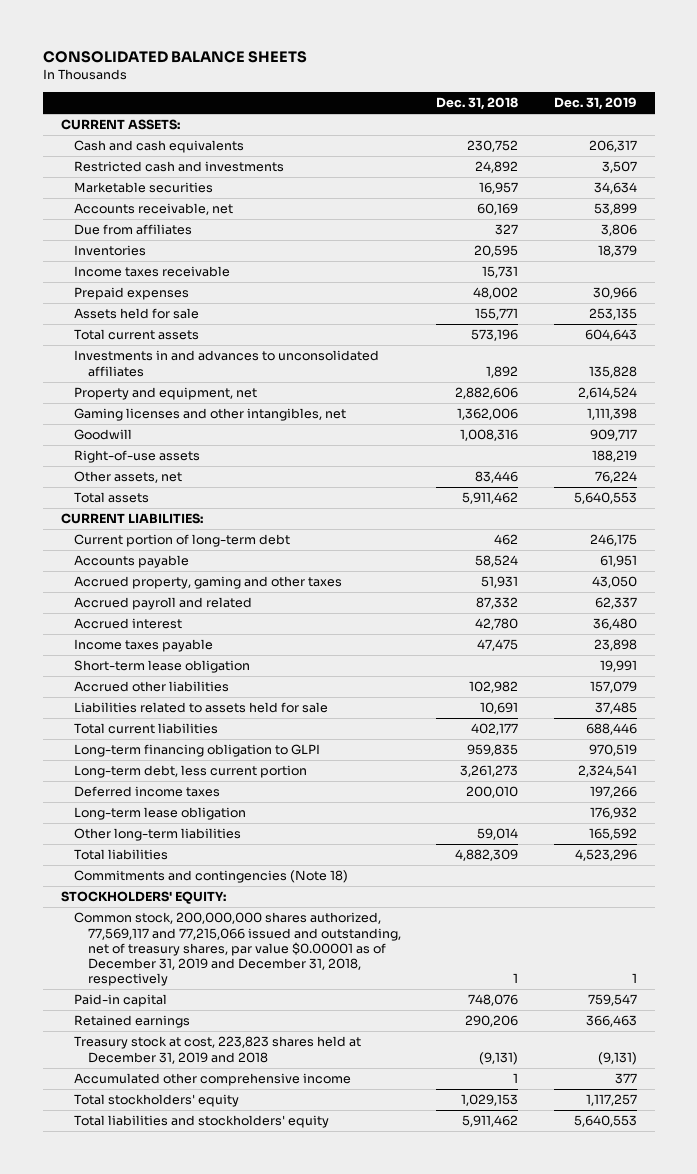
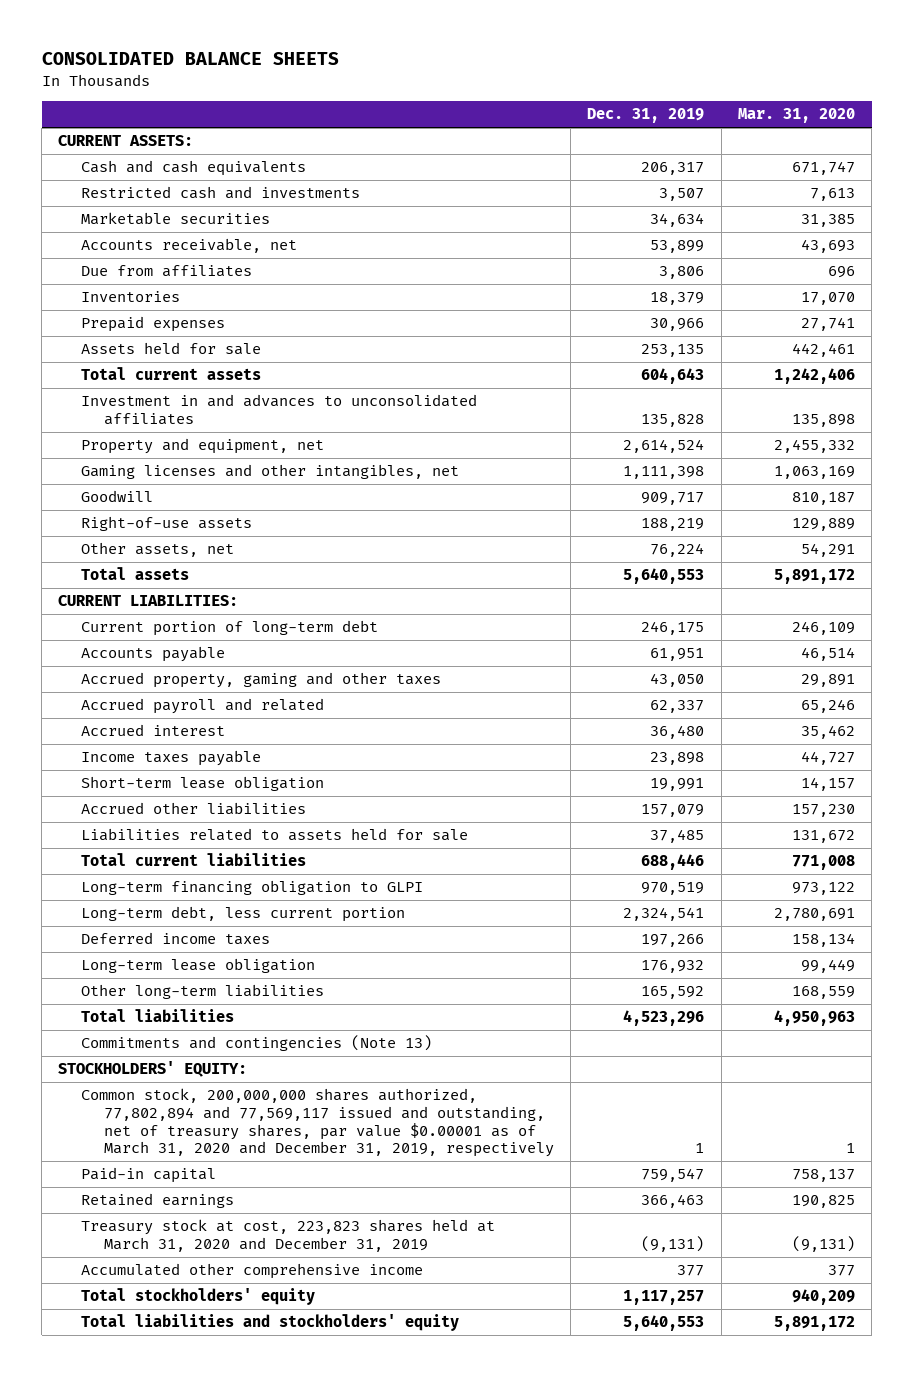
- | Dec. 31, 2018 | Dec. 31, 2019
+ | Dec. 31, 2019 | Mar. 31, 2020
- Income taxes receivable | 15,731 |
- Investments in and advances to unconsolidated affiliates | 1,892 | 135,828
+ Investment in and advances to unconsolidated affiliates | 135,828 | 135,898
- Commitments and contingencies (Note 18)
+ Commitments and contingencies (Note 13)
- Common stock, 200,000,000 shares authorized, 77,569,117 and 77,215,066 issued and outstanding, net of treasury shares, par value $0.00001 as of December 31, 2019 and December 31, 2018, respectively | 1 | 1
+ Common stock, 200,000,000 shares authorized, 77,802,894 and 77,569,117 issued and outstanding, net of treasury shares, par value $0.00001 as of March 31, 2020 and December 31, 2019, respectively | 1 | 1
- Treasury stock at cost, 223,823 shares held at December 31, 2019 and 2018 | (9,131) | (9,131)
+ Treasury stock at cost, 223,823 shares held at March 31, 2020 and December 31, 2019 | (9,131) | (9,131)

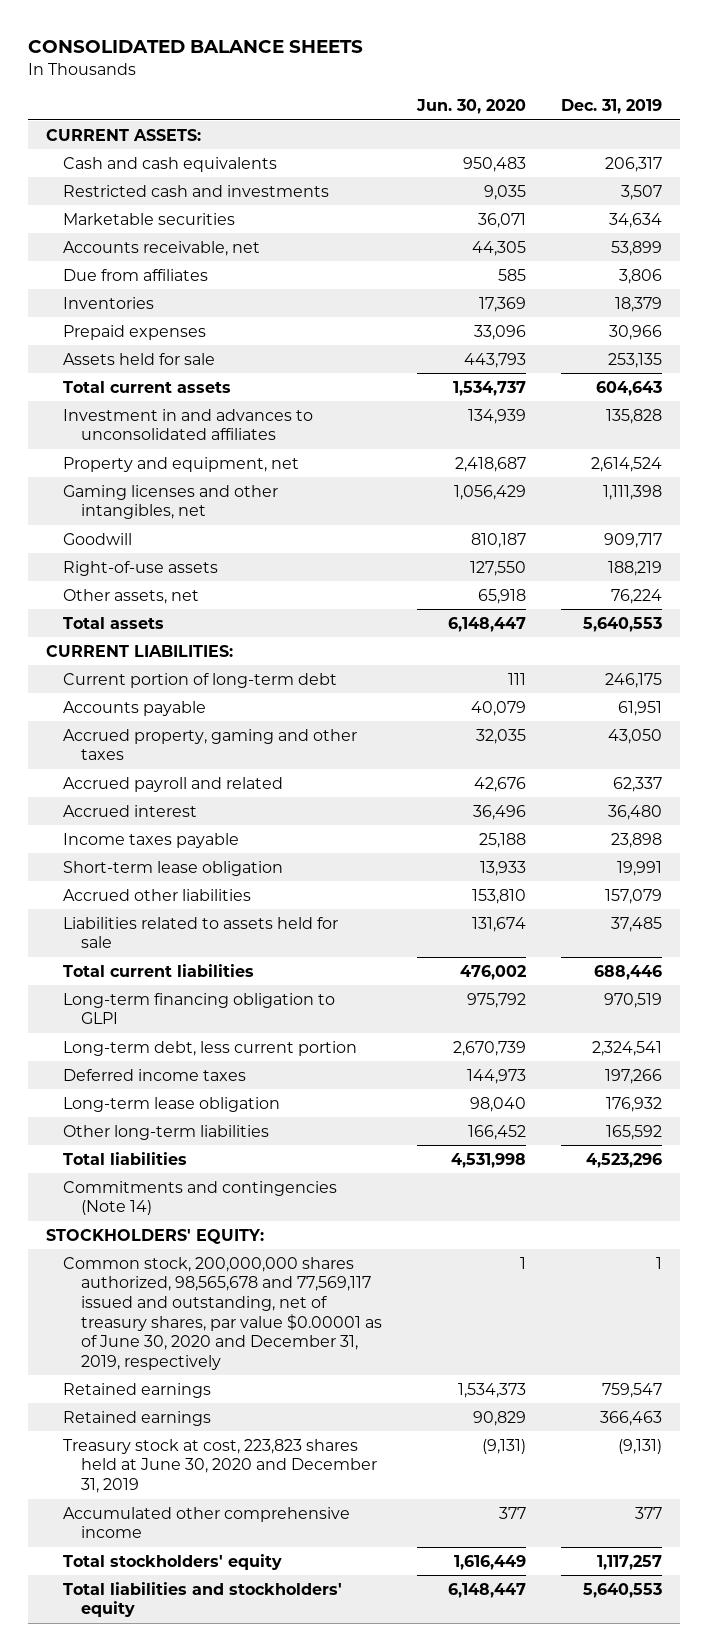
- | Dec. 31, 2019 | Mar. 31, 2020
+ | Jun. 30, 2020 | Dec. 31, 2019
- Commitments and contingencies (Note 13)
+ Commitments and contingencies (Note 14)
- Common stock, 200,000,000 shares authorized, 77,802,894 and 77,569,117 issued and outstanding, net of treasury shares, par value $0.00001 as of March 31, 2020 and December 31, 2019, respectively | 1 | 1
- Paid-in capital | 759,547 | 758,137
+ Common stock, 200,000,000 shares authorized, 98,565,678 and 77,569,117 issued and outstanding, net of treasury shares, par value $0.00001 as of June 30, 2020 and December 31, 2019, respectively | 1 | 1
+ Retained earnings | 1,534,373 | 759,547
- Treasury stock at cost, 223,823 shares held at March 31, 2020 and December 31, 2019 | (9,131) | (9,131)
+ Treasury stock at cost, 223,823 shares held at June 30, 2020 and December 31, 2019 | (9,131) | (9,131)

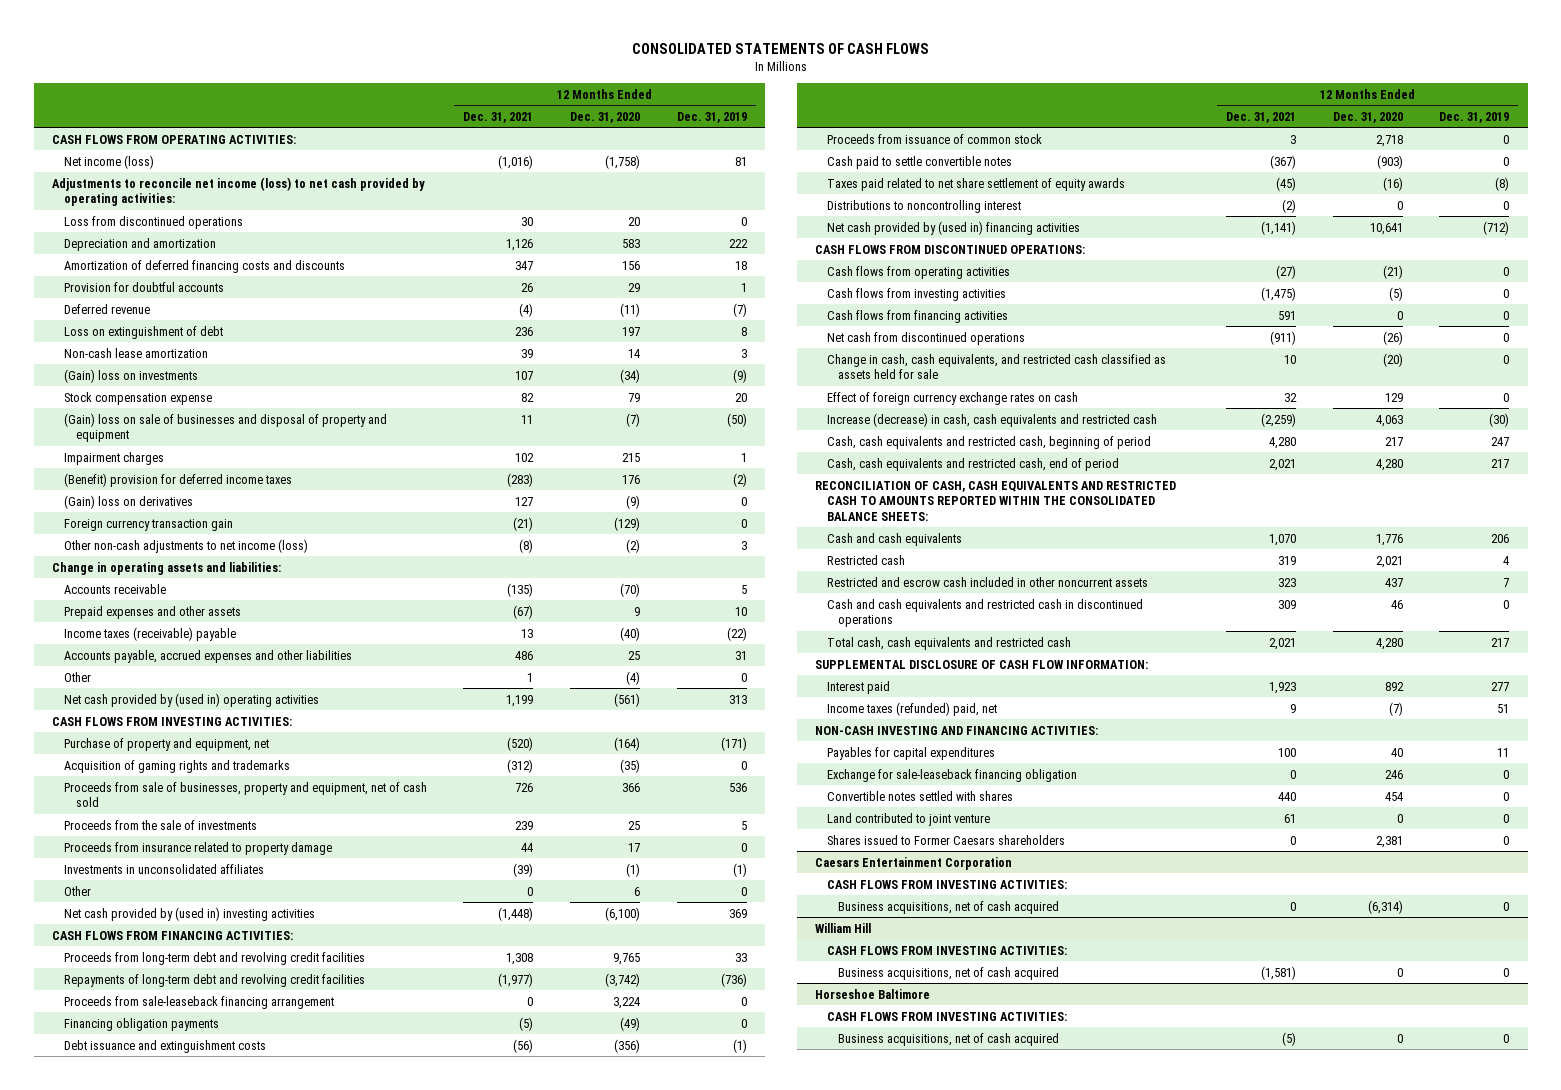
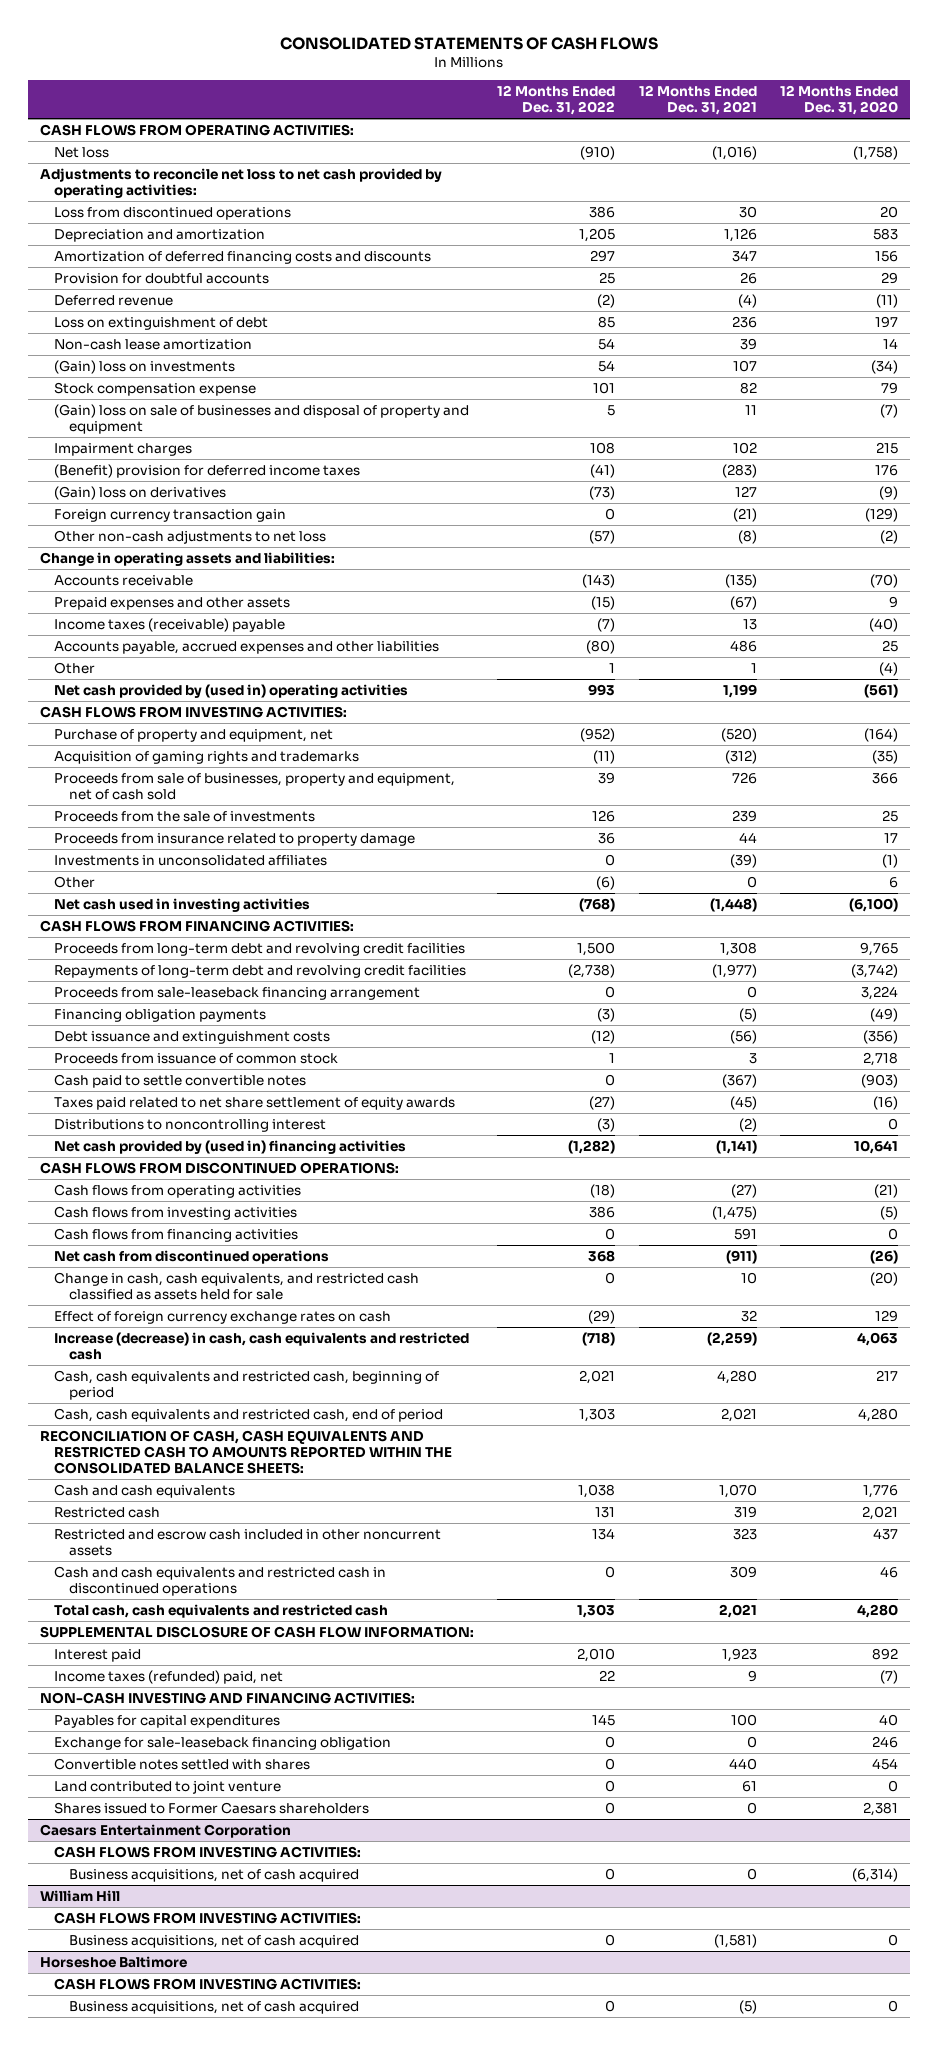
- | 12 Months Ended Dec. 31, 2021 | 12 Months Ended Dec. 31, 2020 | 12 Months Ended Dec. 31, 2019
+ | 12 Months Ended Dec. 31, 2022 | 12 Months Ended Dec. 31, 2021 | 12 Months Ended Dec. 31, 2020
- Net income (loss) | (1,016) | (1,758) | 81
- Adjustments to reconcile net income (loss) to net cash provided by operating activities:
+ Net loss | (910) | (1,016) | (1,758)
+ Adjustments to reconcile net loss to net cash provided by operating activities:
- Other non-cash adjustments to net income (loss) | (8) | (2) | 3
+ Other non-cash adjustments to net loss | (57) | (8) | (2)
- Net cash provided by (used in) investing activities | (1,448) | (6,100) | 369
+ Net cash used in investing activities | (768) | (1,448) | (6,100)

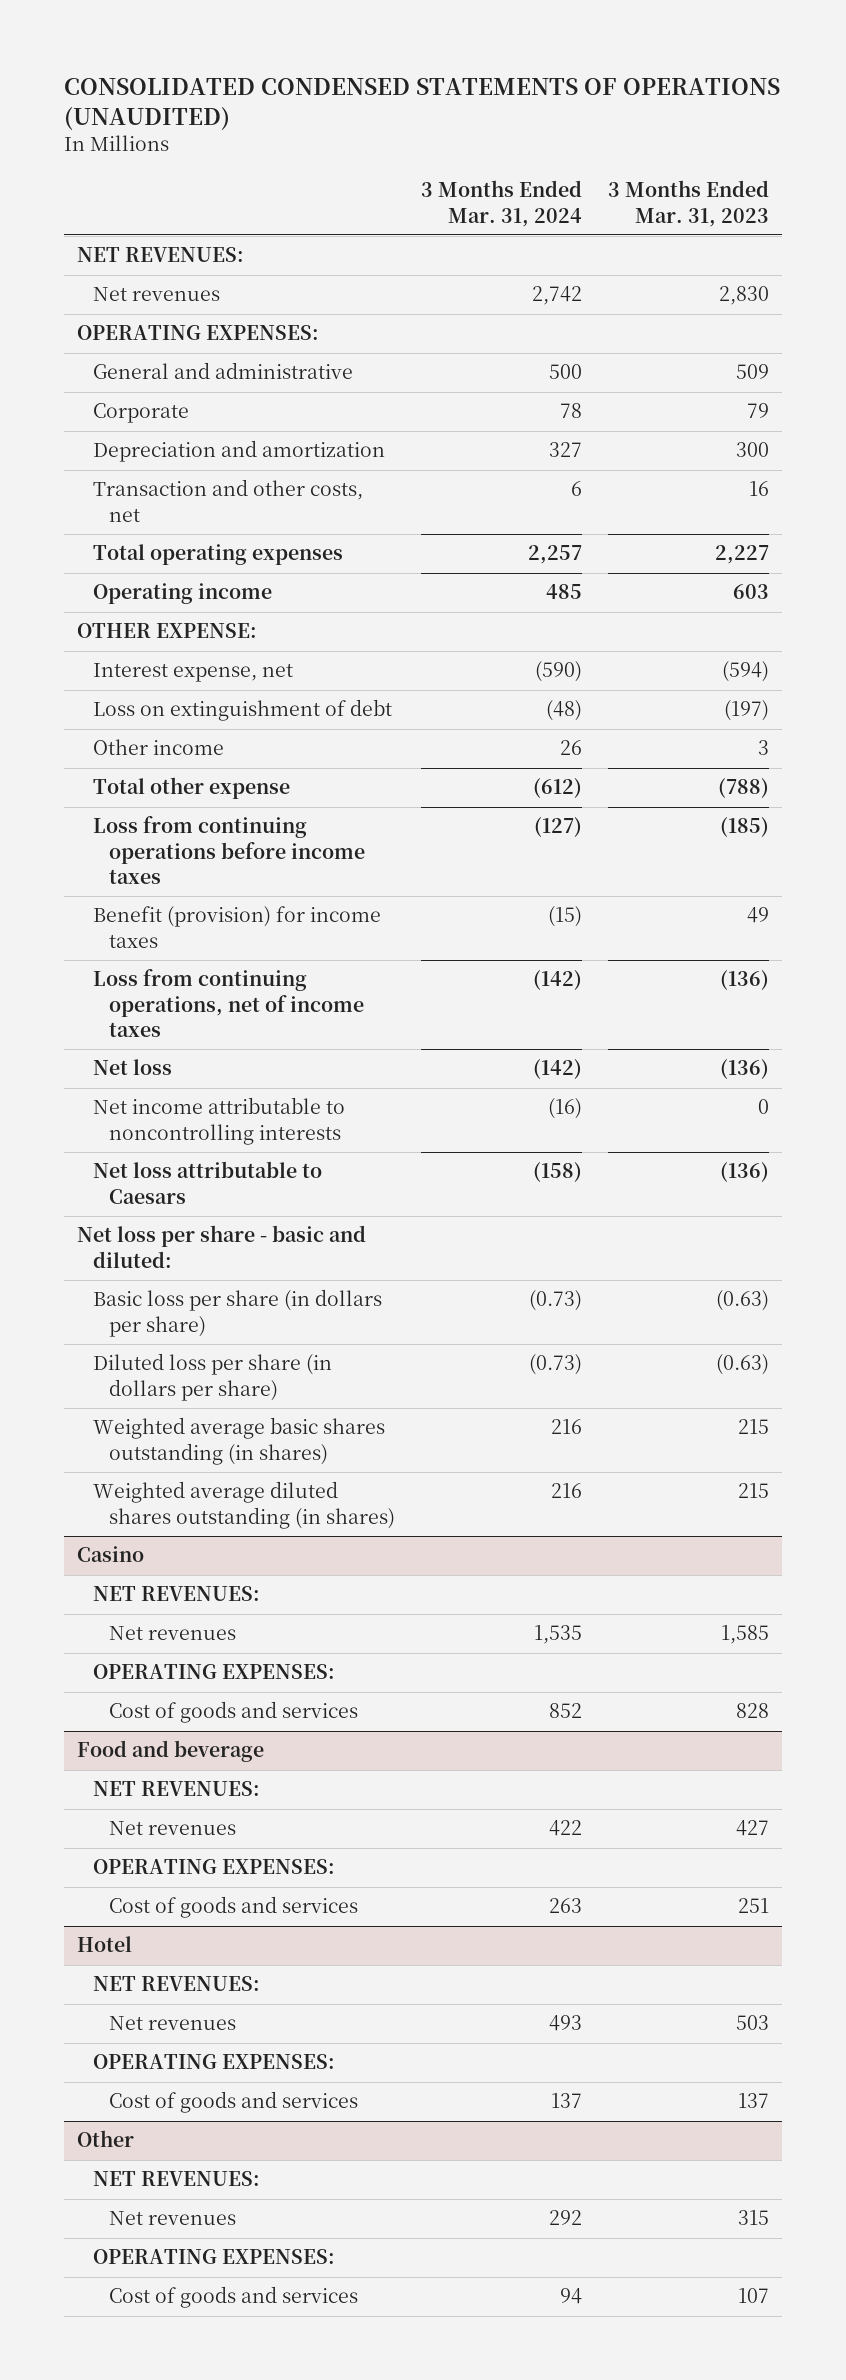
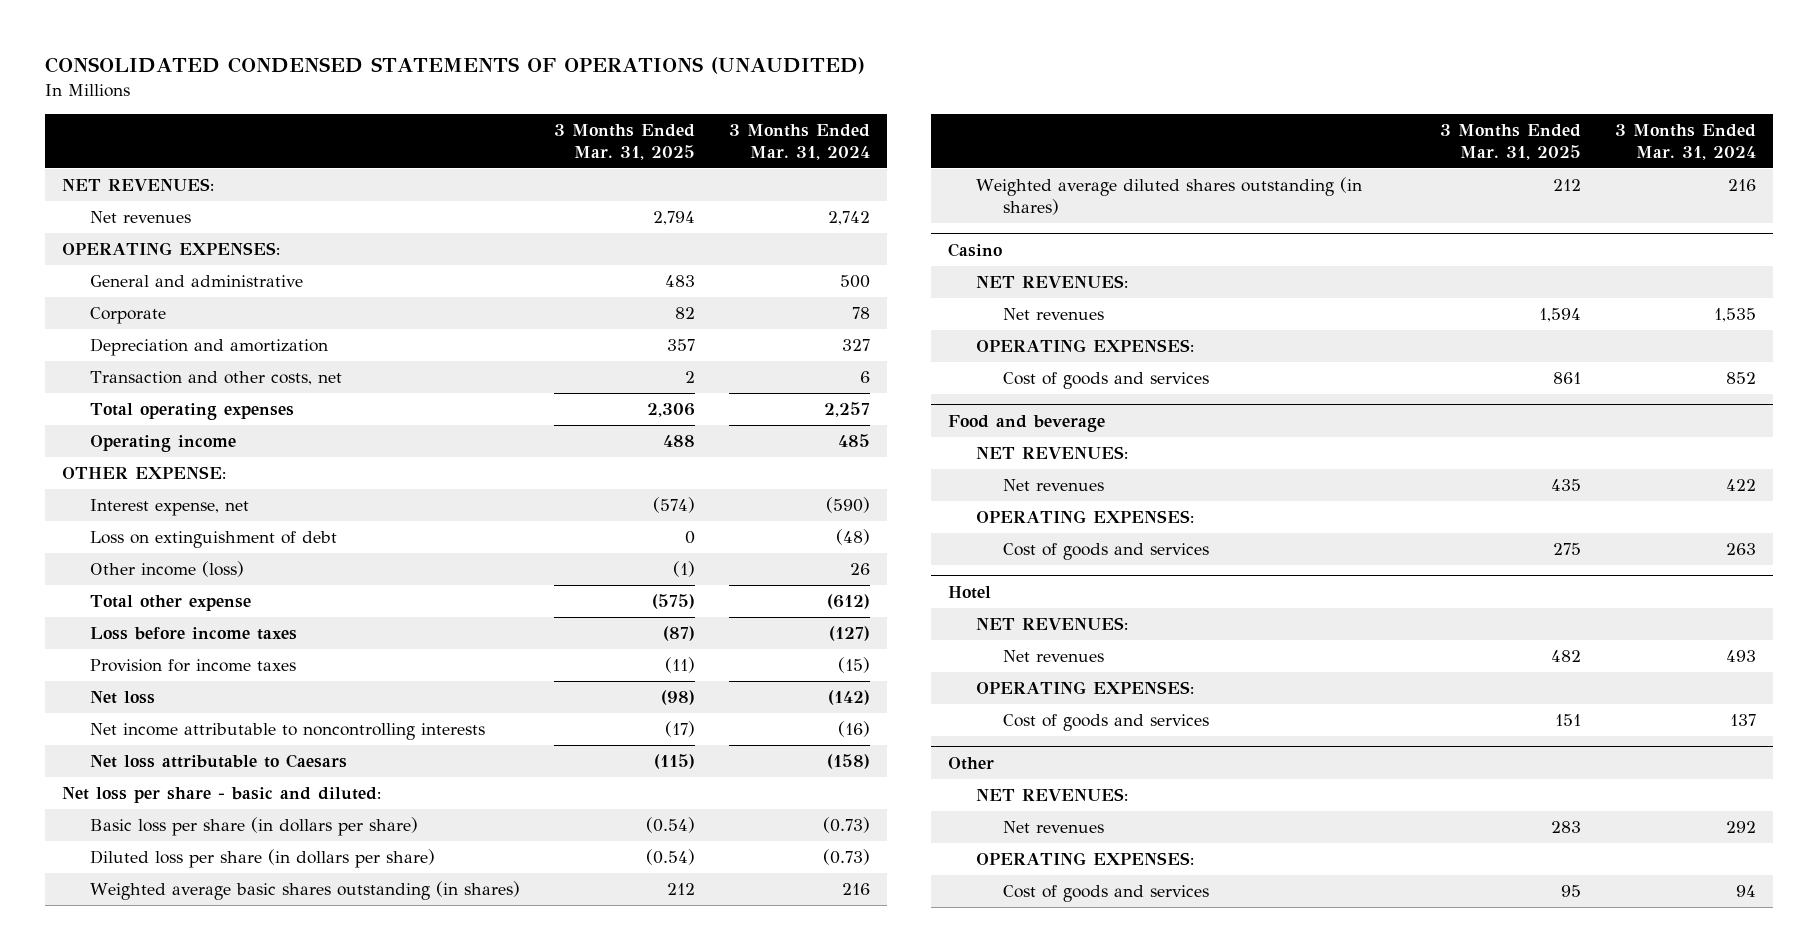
- | 3 Months Ended Mar. 31, 2024 | 3 Months Ended Mar. 31, 2023
+ | 3 Months Ended Mar. 31, 2025 | 3 Months Ended Mar. 31, 2024
- Other income | 26 | 3
+ Other income (loss) | (1) | 26
- Loss from continuing operations before income taxes | (127) | (185)
- Benefit (provision) for income taxes | (15) | 49
- Loss from continuing operations, net of income taxes | (142) | (136)
+ Loss before income taxes | (87) | (127)
+ Provision for income taxes | (11) | (15)

